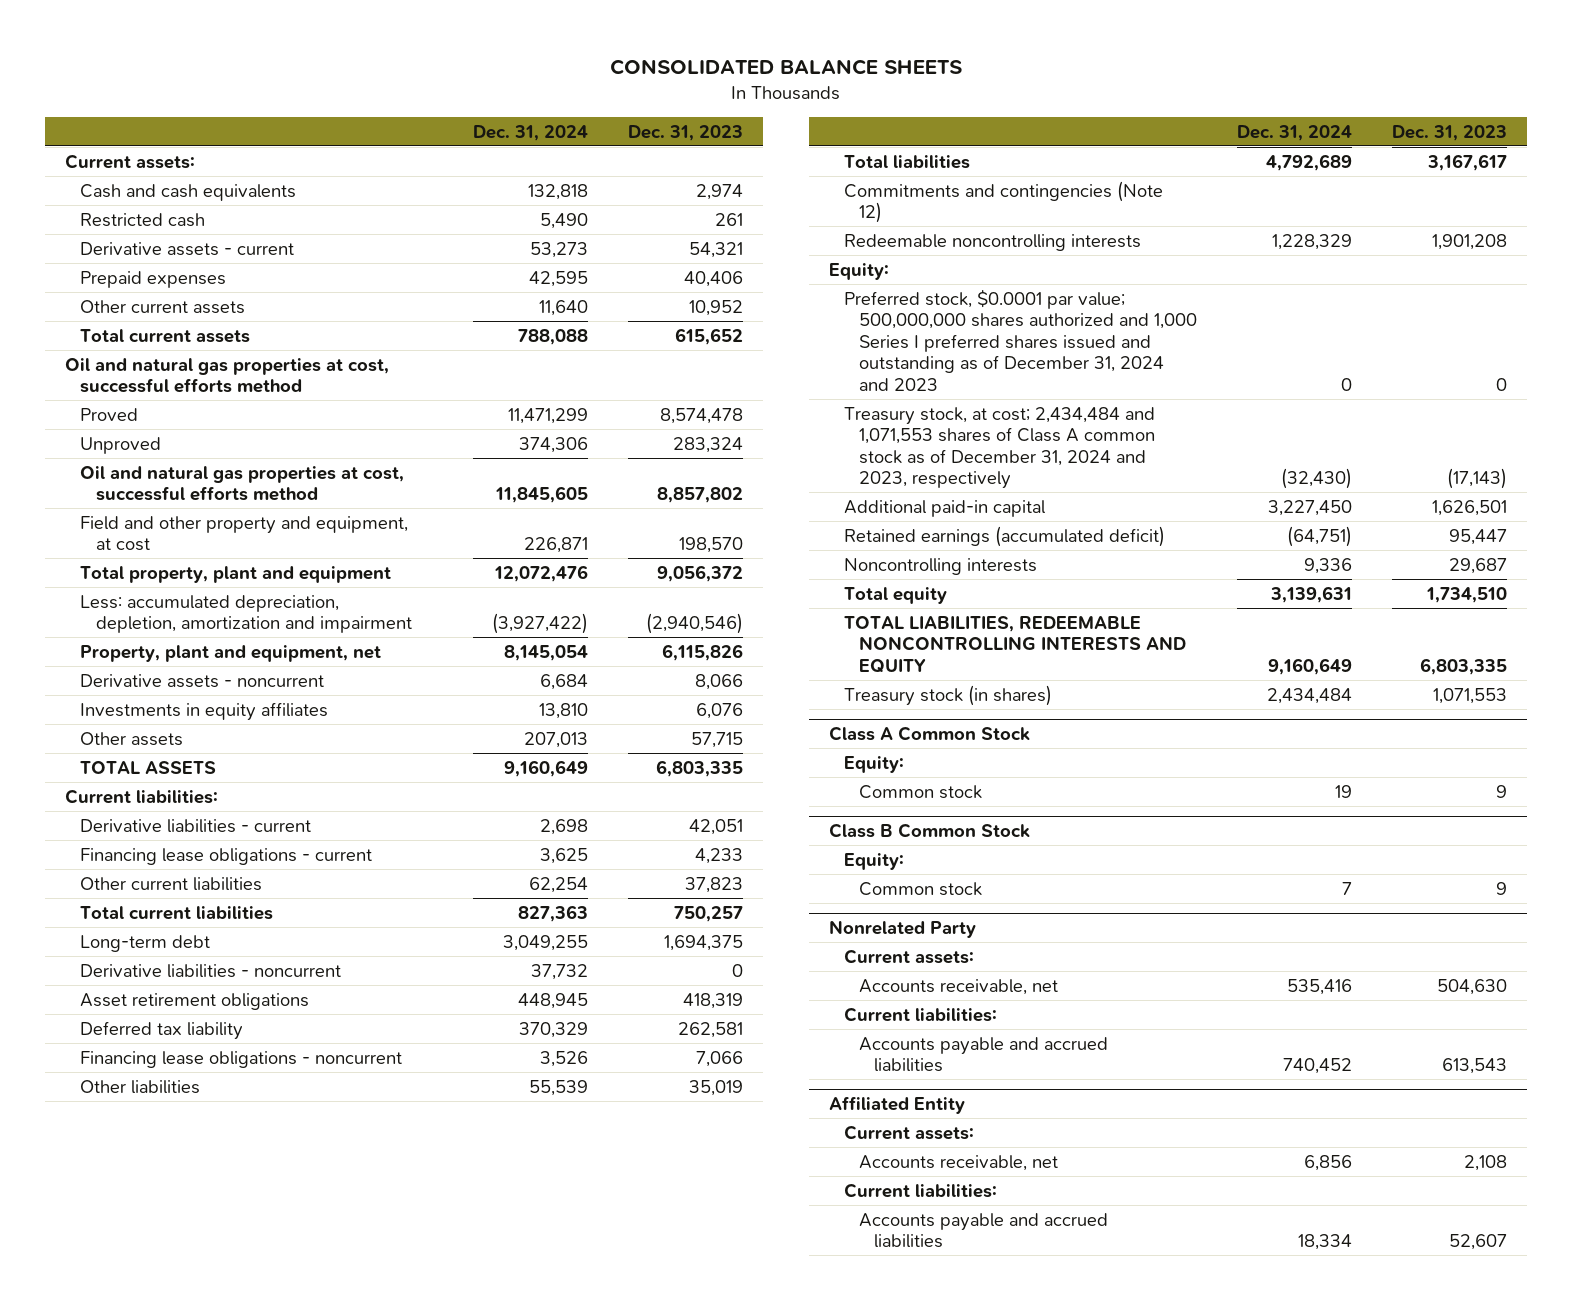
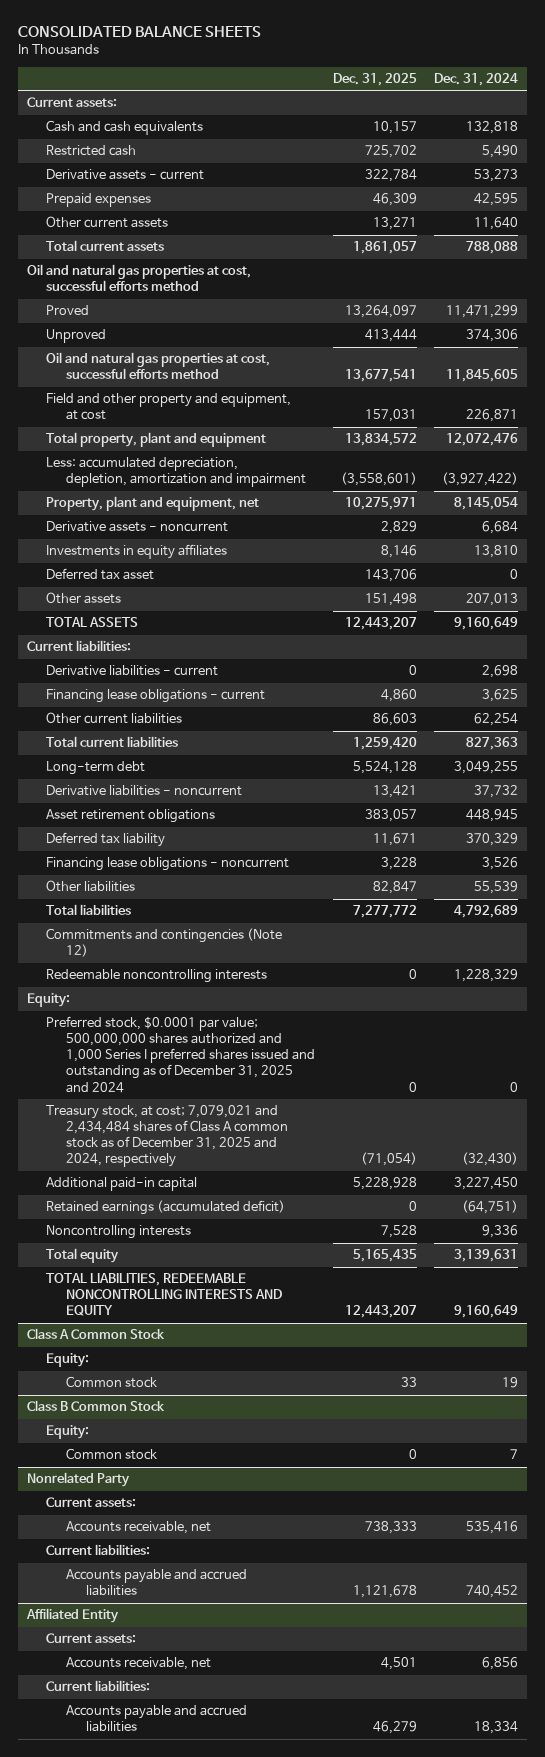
- | Dec. 31, 2024 | Dec. 31, 2023
+ | Dec. 31, 2025 | Dec. 31, 2024
+ Deferred tax asset | 143,706 | 0
- Preferred stock, $0.0001 par value; 500,000,000 shares authorized and 1,000 Series I preferred shares issued and outstanding as of December 31, 2024 and 2023 | 0 | 0
- Treasury stock, at cost; 2,434,484 and 1,071,553 shares of Class A common stock as of December 31, 2024 and 2023, respectively | (32,430) | (17,143)
+ Preferred stock, $0.0001 par value; 500,000,000 shares authorized and 1,000 Series I preferred shares issued and outstanding as of December 31, 2025 and 2024 | 0 | 0
+ Treasury stock, at cost; 7,079,021 and 2,434,484 shares of Class A common stock as of December 31, 2025 and 2024, respectively | (71,054) | (32,430)
- Treasury stock (in shares) | 2,434,484 | 1,071,553

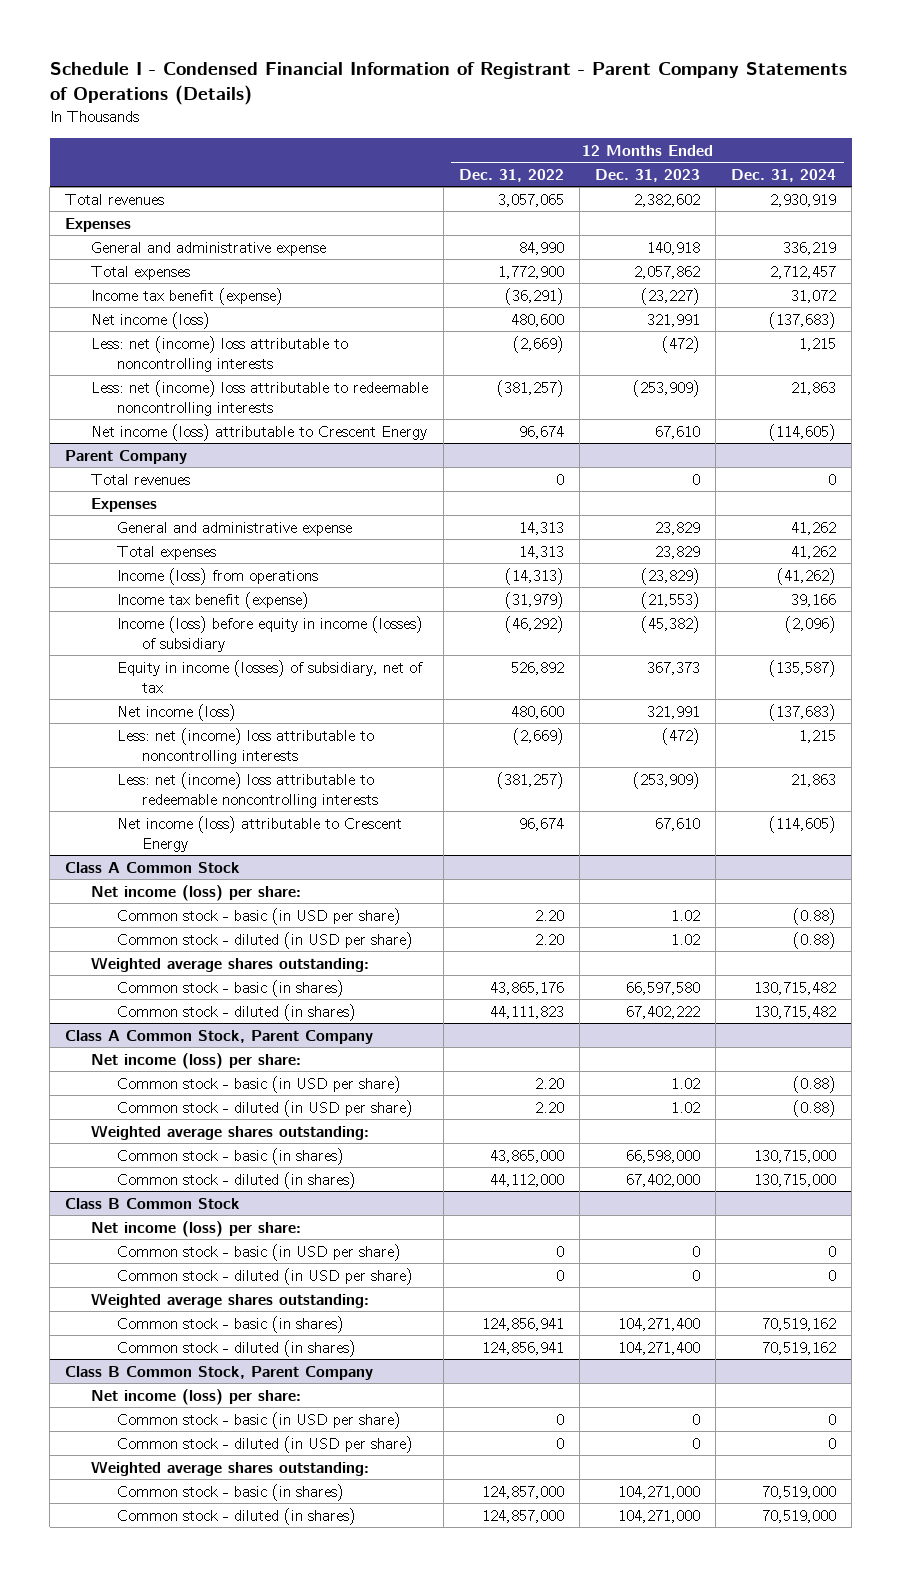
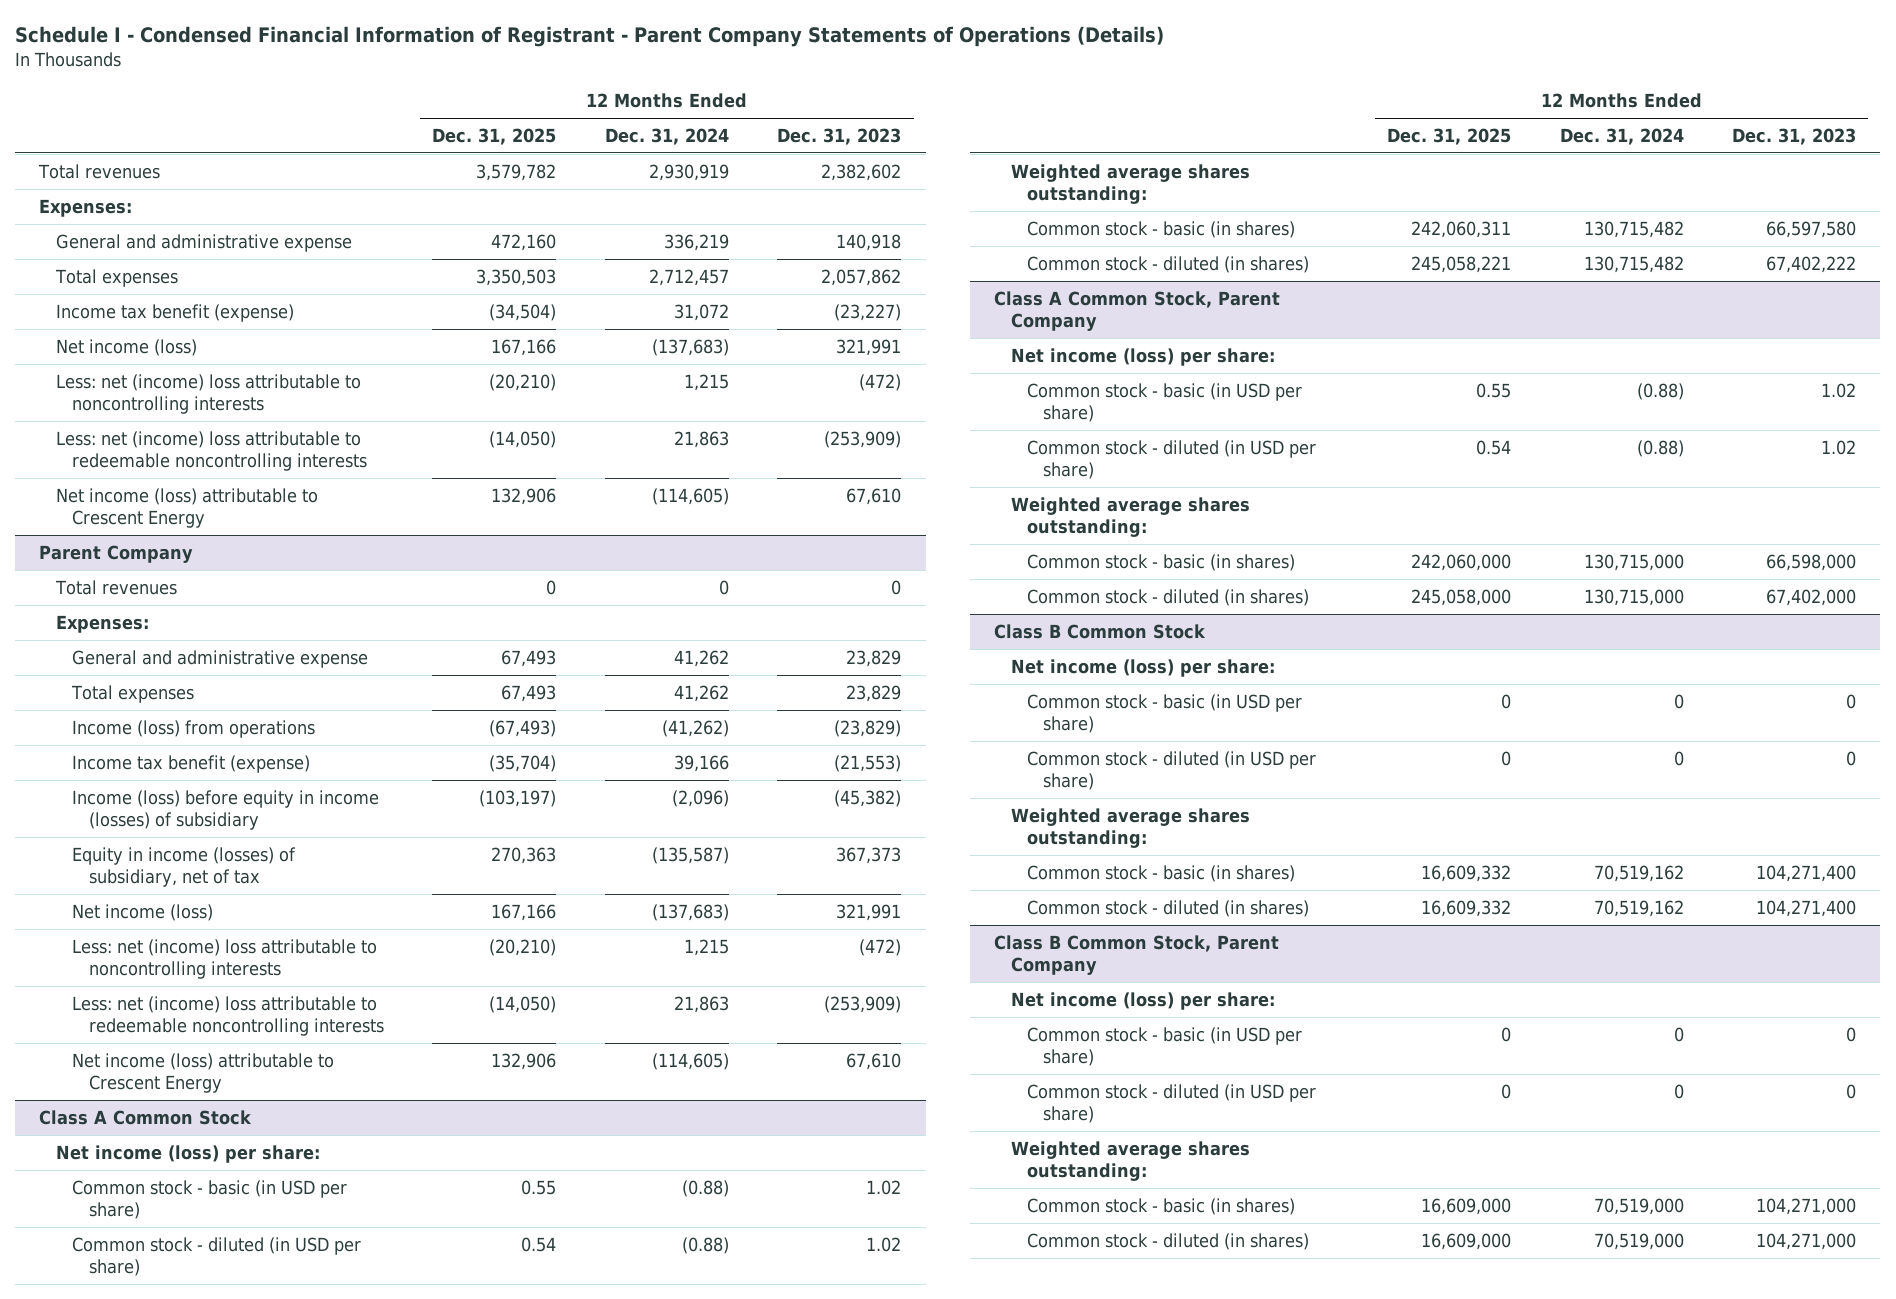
- | 12 Months Ended Dec. 31, 2022 | 12 Months Ended Dec. 31, 2023 | 12 Months Ended Dec. 31, 2024
+ | 12 Months Ended Dec. 31, 2025 | 12 Months Ended Dec. 31, 2024 | 12 Months Ended Dec. 31, 2023
- Expenses
+ Expenses:
@ Parent Company
- Expenses
+ Expenses:

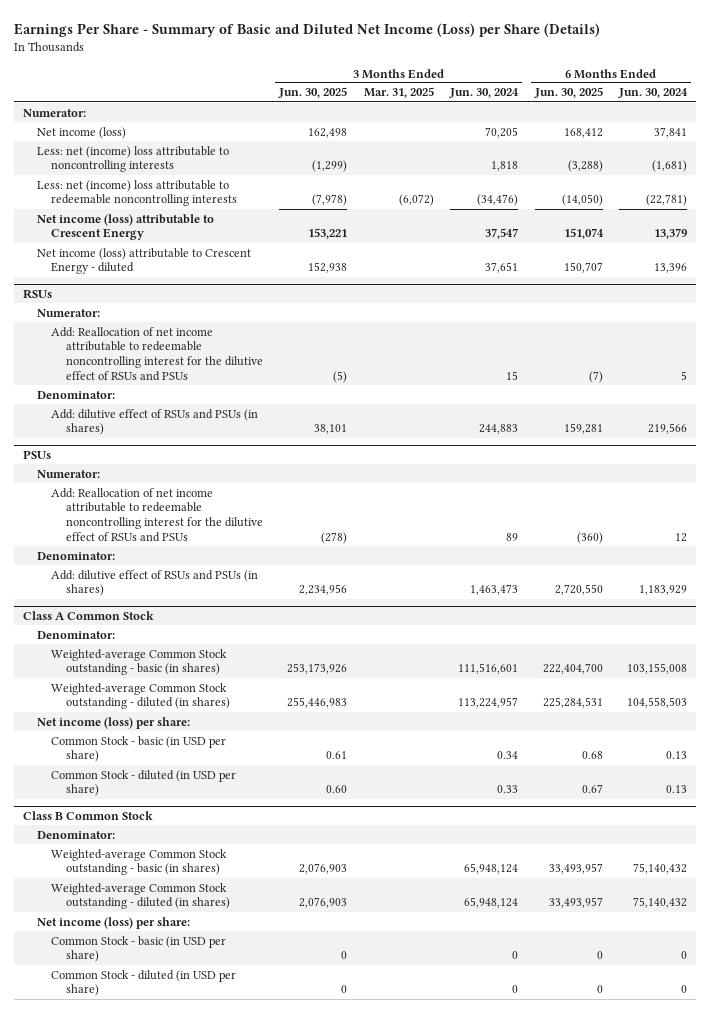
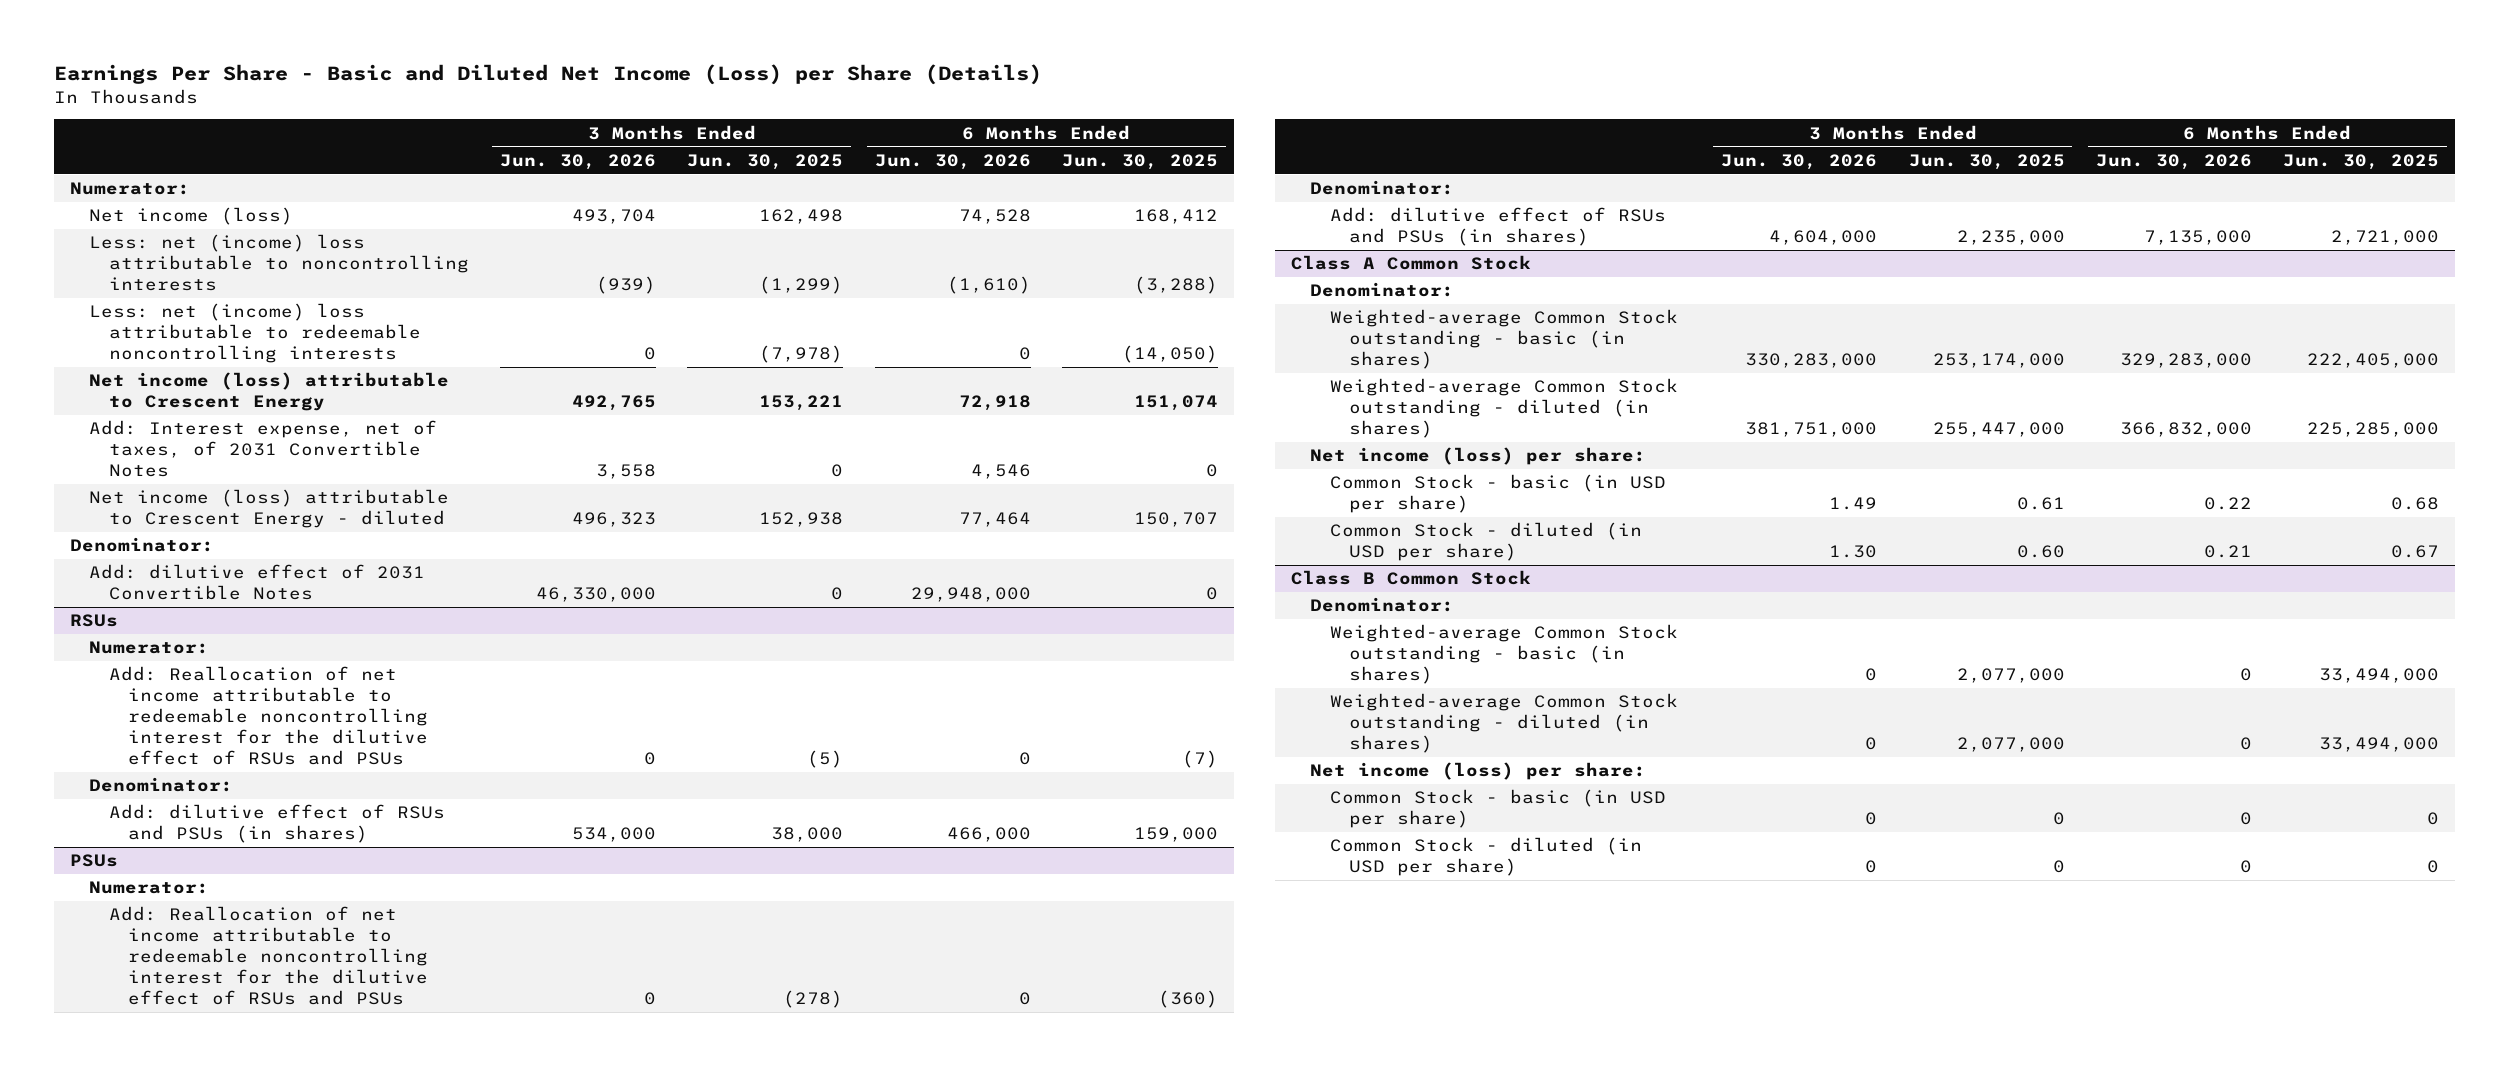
- Earnings Per Share - Summary of Basic and Diluted Net Income (Loss) per Share (Details)
+ Earnings Per Share - Basic and Diluted Net Income (Loss) per Share (Details)
- | 3 Months Ended Jun. 30, 2025 | 3 Months Ended Mar. 31, 2025 | 3 Months Ended Jun. 30, 2024 | 6 Months Ended Jun. 30, 2025 | 6 Months Ended Jun. 30, 2024
+ | 3 Months Ended Jun. 30, 2026 | 3 Months Ended Jun. 30, 2025 | 6 Months Ended Jun. 30, 2026 | 6 Months Ended Jun. 30, 2025
+ Add: Interest expense, net of taxes, of 2031 Convertible Notes | 3,558 | 0 | 4,546 | 0
+ Denominator:
+ Add: dilutive effect of 2031 Convertible Notes | 46,330,000 | 0 | 29,948,000 | 0
@ RSUs
- Add: dilutive effect of RSUs and PSUs (in shares) | 38,101 | | 244,883 | 159,281 | 219,566
+ Add: dilutive effect of RSUs and PSUs (in shares) | 534,000 | 38,000 | 466,000 | 159,000
@ PSUs
- Add: dilutive effect of RSUs and PSUs (in shares) | 2,234,956 | | 1,463,473 | 2,720,550 | 1,183,929
+ Add: dilutive effect of RSUs and PSUs (in shares) | 4,604,000 | 2,235,000 | 7,135,000 | 2,721,000
@ Class A Common Stock
- Weighted-average Common Stock outstanding - basic (in shares) | 253,173,926 | | 111,516,601 | 222,404,700 | 103,155,008
- Weighted-average Common Stock outstanding - diluted (in shares) | 255,446,983 | | 113,224,957 | 225,284,531 | 104,558,503
+ Weighted-average Common Stock outstanding - basic (in shares) | 330,283,000 | 253,174,000 | 329,283,000 | 222,405,000
+ Weighted-average Common Stock outstanding - diluted (in shares) | 381,751,000 | 255,447,000 | 366,832,000 | 225,285,000
@ Class B Common Stock
- Weighted-average Common Stock outstanding - basic (in shares) | 2,076,903 | | 65,948,124 | 33,493,957 | 75,140,432
- Weighted-average Common Stock outstanding - diluted (in shares) | 2,076,903 | | 65,948,124 | 33,493,957 | 75,140,432
+ Weighted-average Common Stock outstanding - basic (in shares) | 0 | 2,077,000 | 0 | 33,494,000
+ Weighted-average Common Stock outstanding - diluted (in shares) | 0 | 2,077,000 | 0 | 33,494,000

